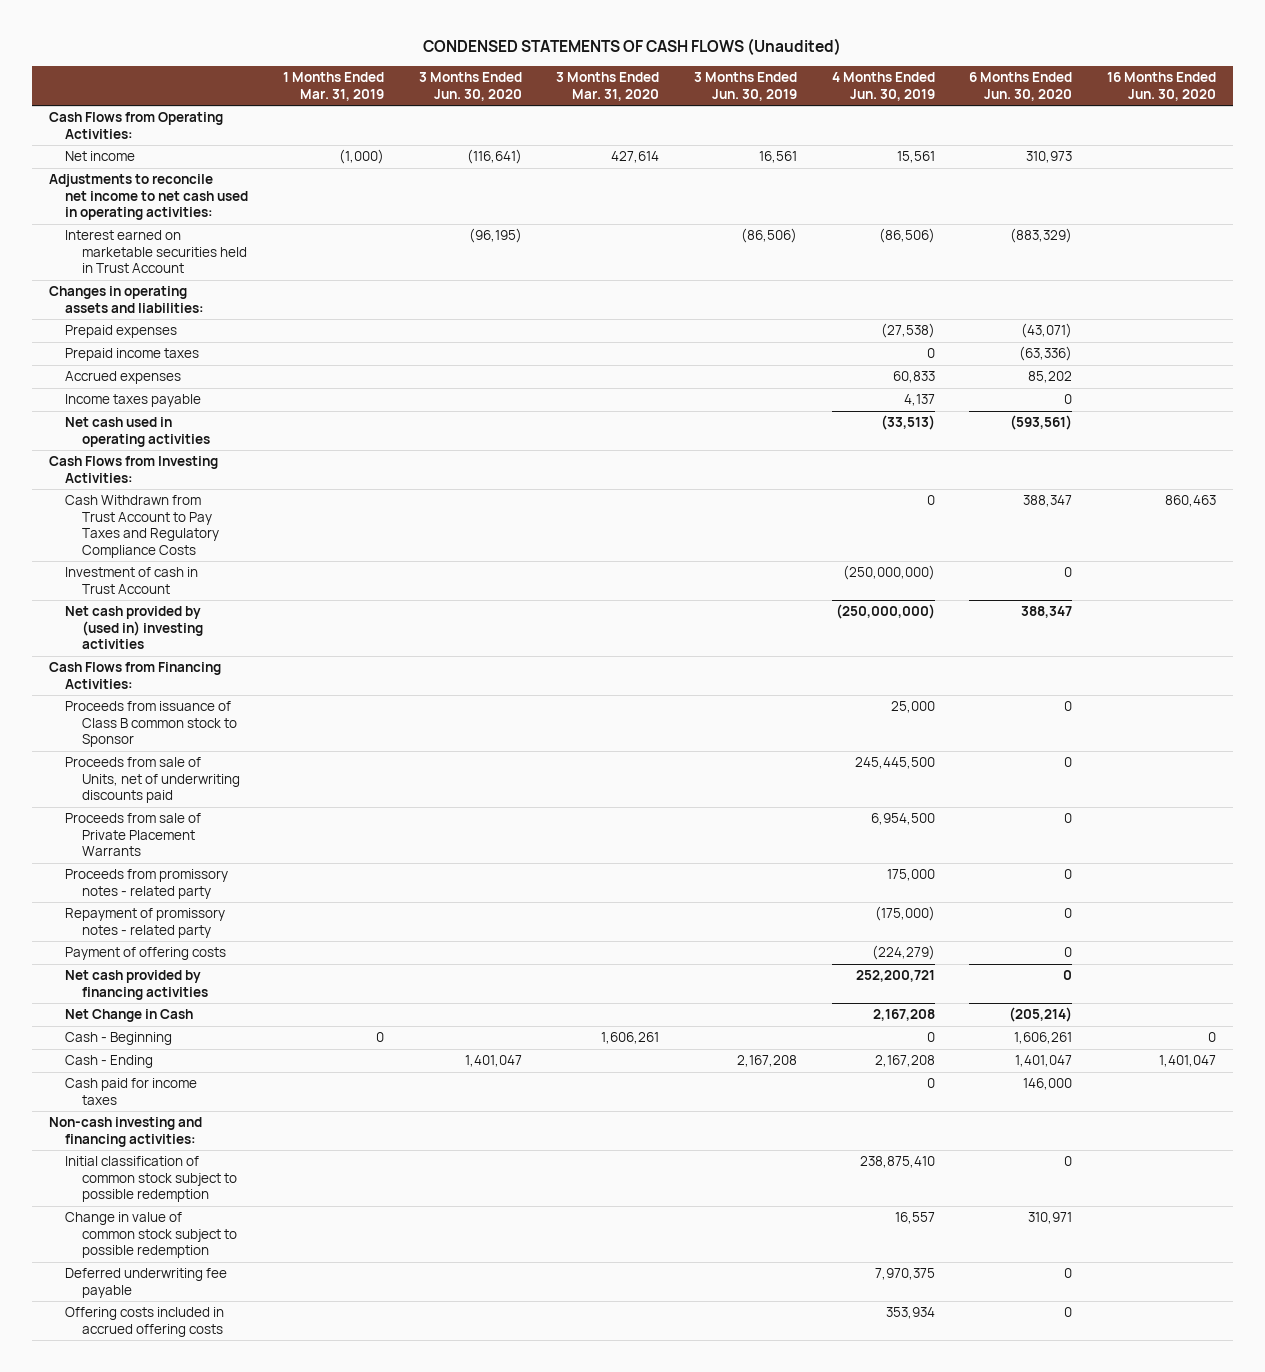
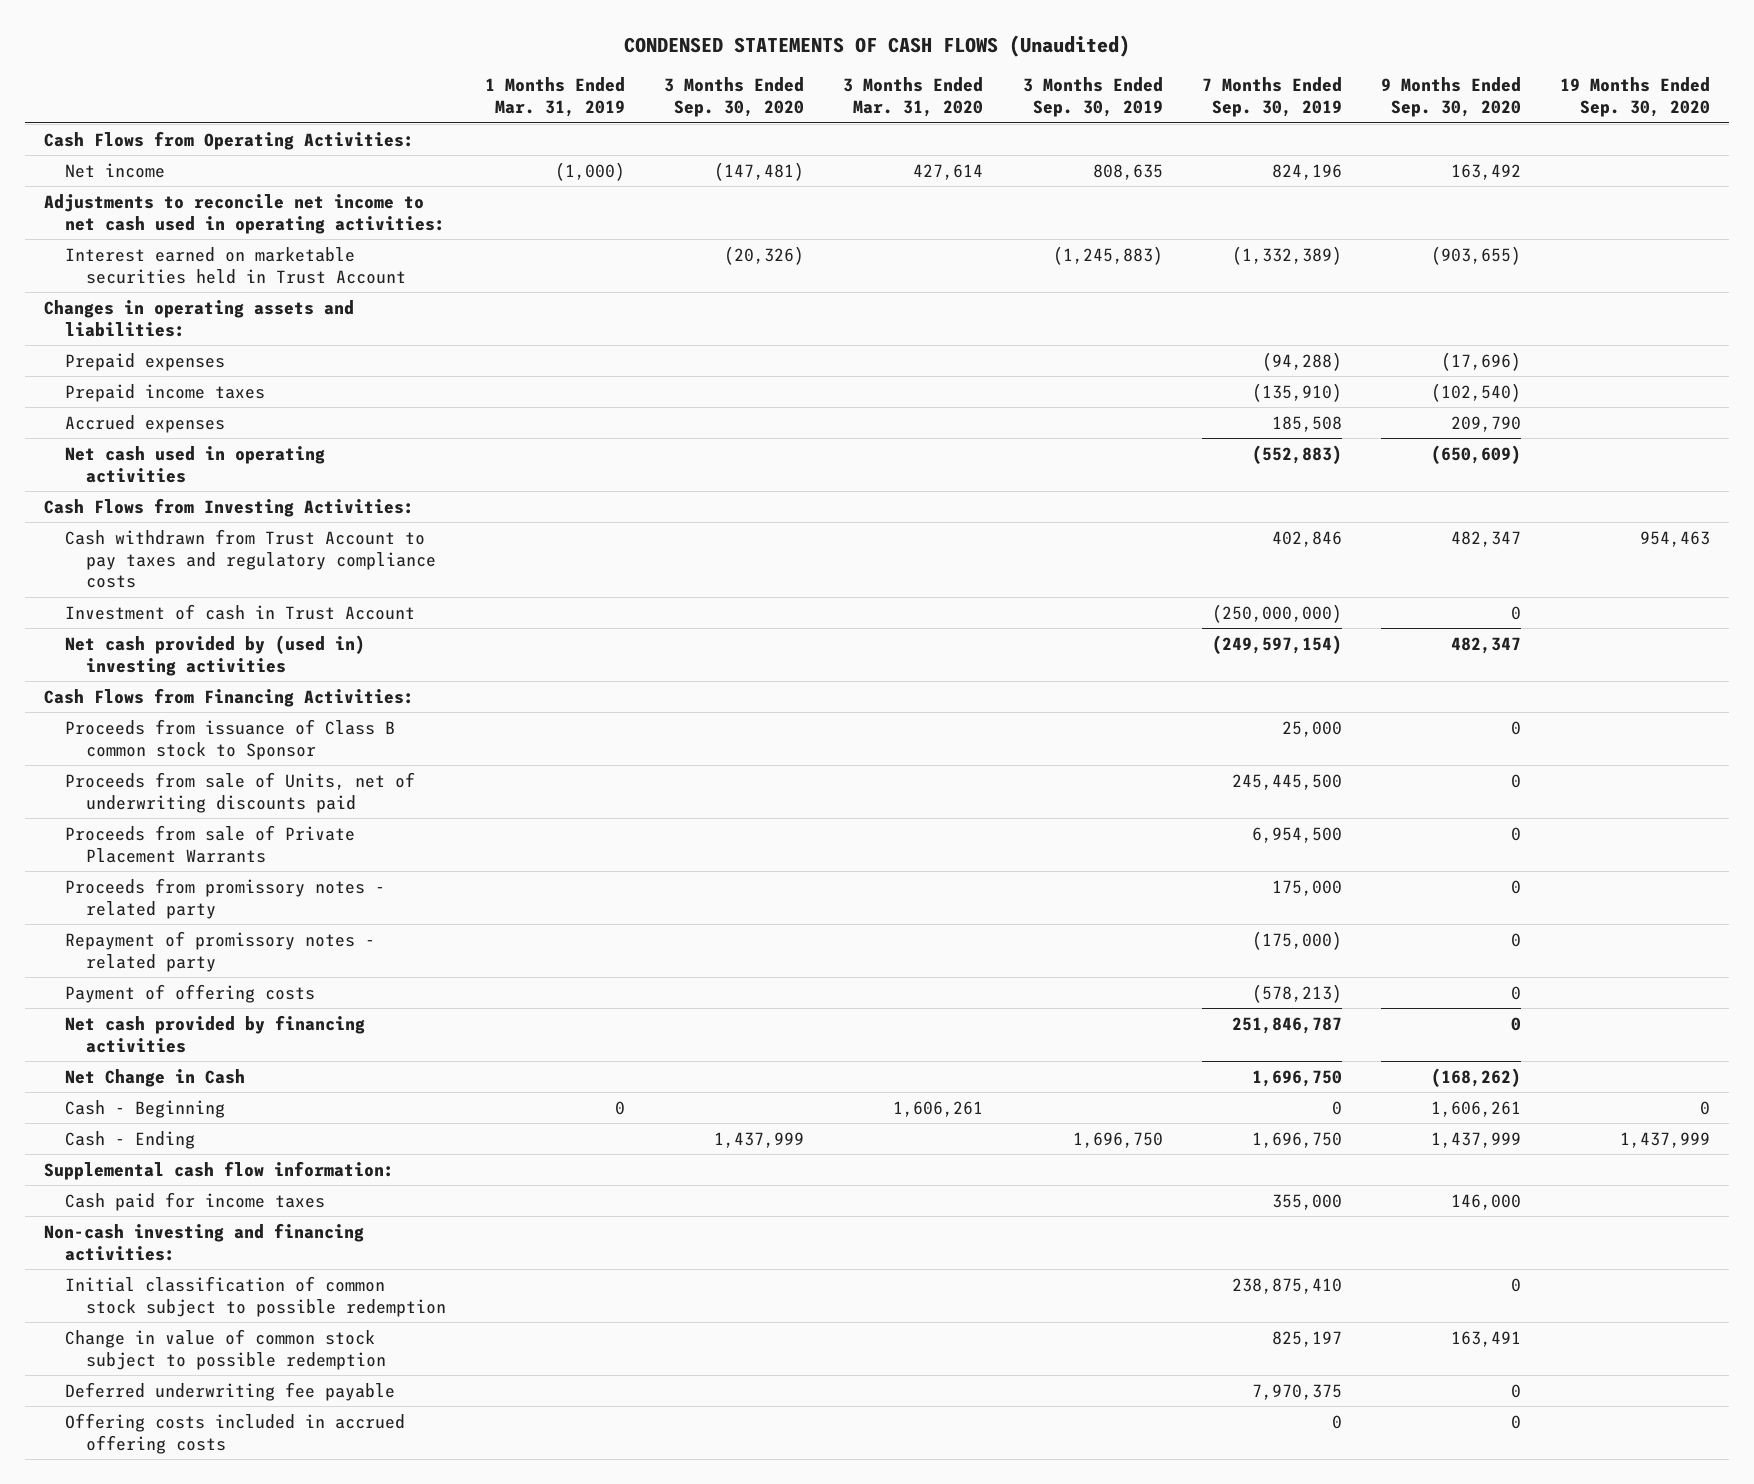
- | 1 Months Ended Mar. 31, 2019 | 3 Months Ended Jun. 30, 2020 | 3 Months Ended Mar. 31, 2020 | 3 Months Ended Jun. 30, 2019 | 4 Months Ended Jun. 30, 2019 | 6 Months Ended Jun. 30, 2020 | 16 Months Ended Jun. 30, 2020
+ | 1 Months Ended Mar. 31, 2019 | 3 Months Ended Sep. 30, 2020 | 3 Months Ended Mar. 31, 2020 | 3 Months Ended Sep. 30, 2019 | 7 Months Ended Sep. 30, 2019 | 9 Months Ended Sep. 30, 2020 | 19 Months Ended Sep. 30, 2020
- Income taxes payable | | | | | 4,137 | 0 |
- Cash Withdrawn from Trust Account to Pay Taxes and Regulatory Compliance Costs | | | | | 0 | 388,347 | 860,463
+ Cash withdrawn from Trust Account to pay taxes and regulatory compliance costs | | | | | 402,846 | 482,347 | 954,463
+ Supplemental cash flow information:

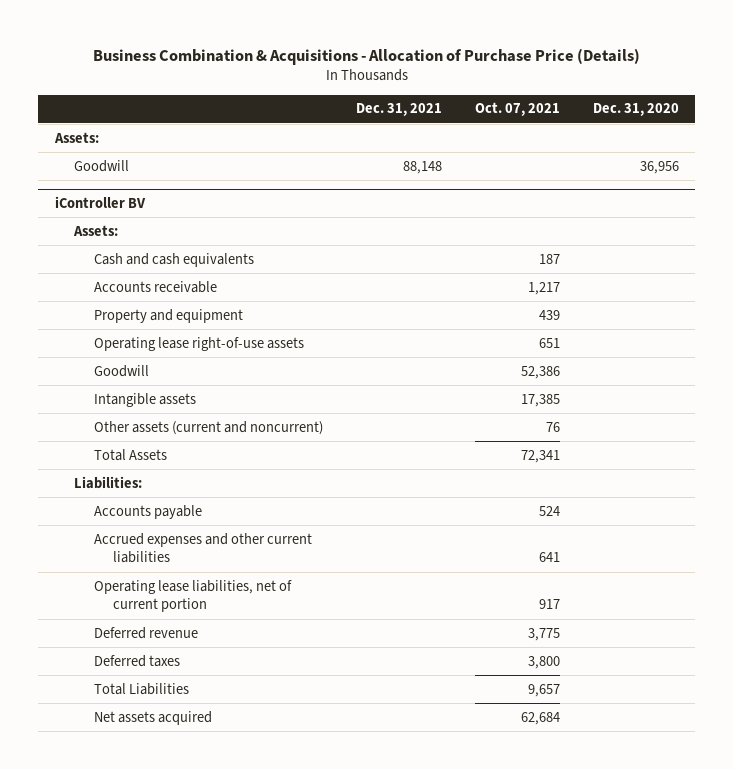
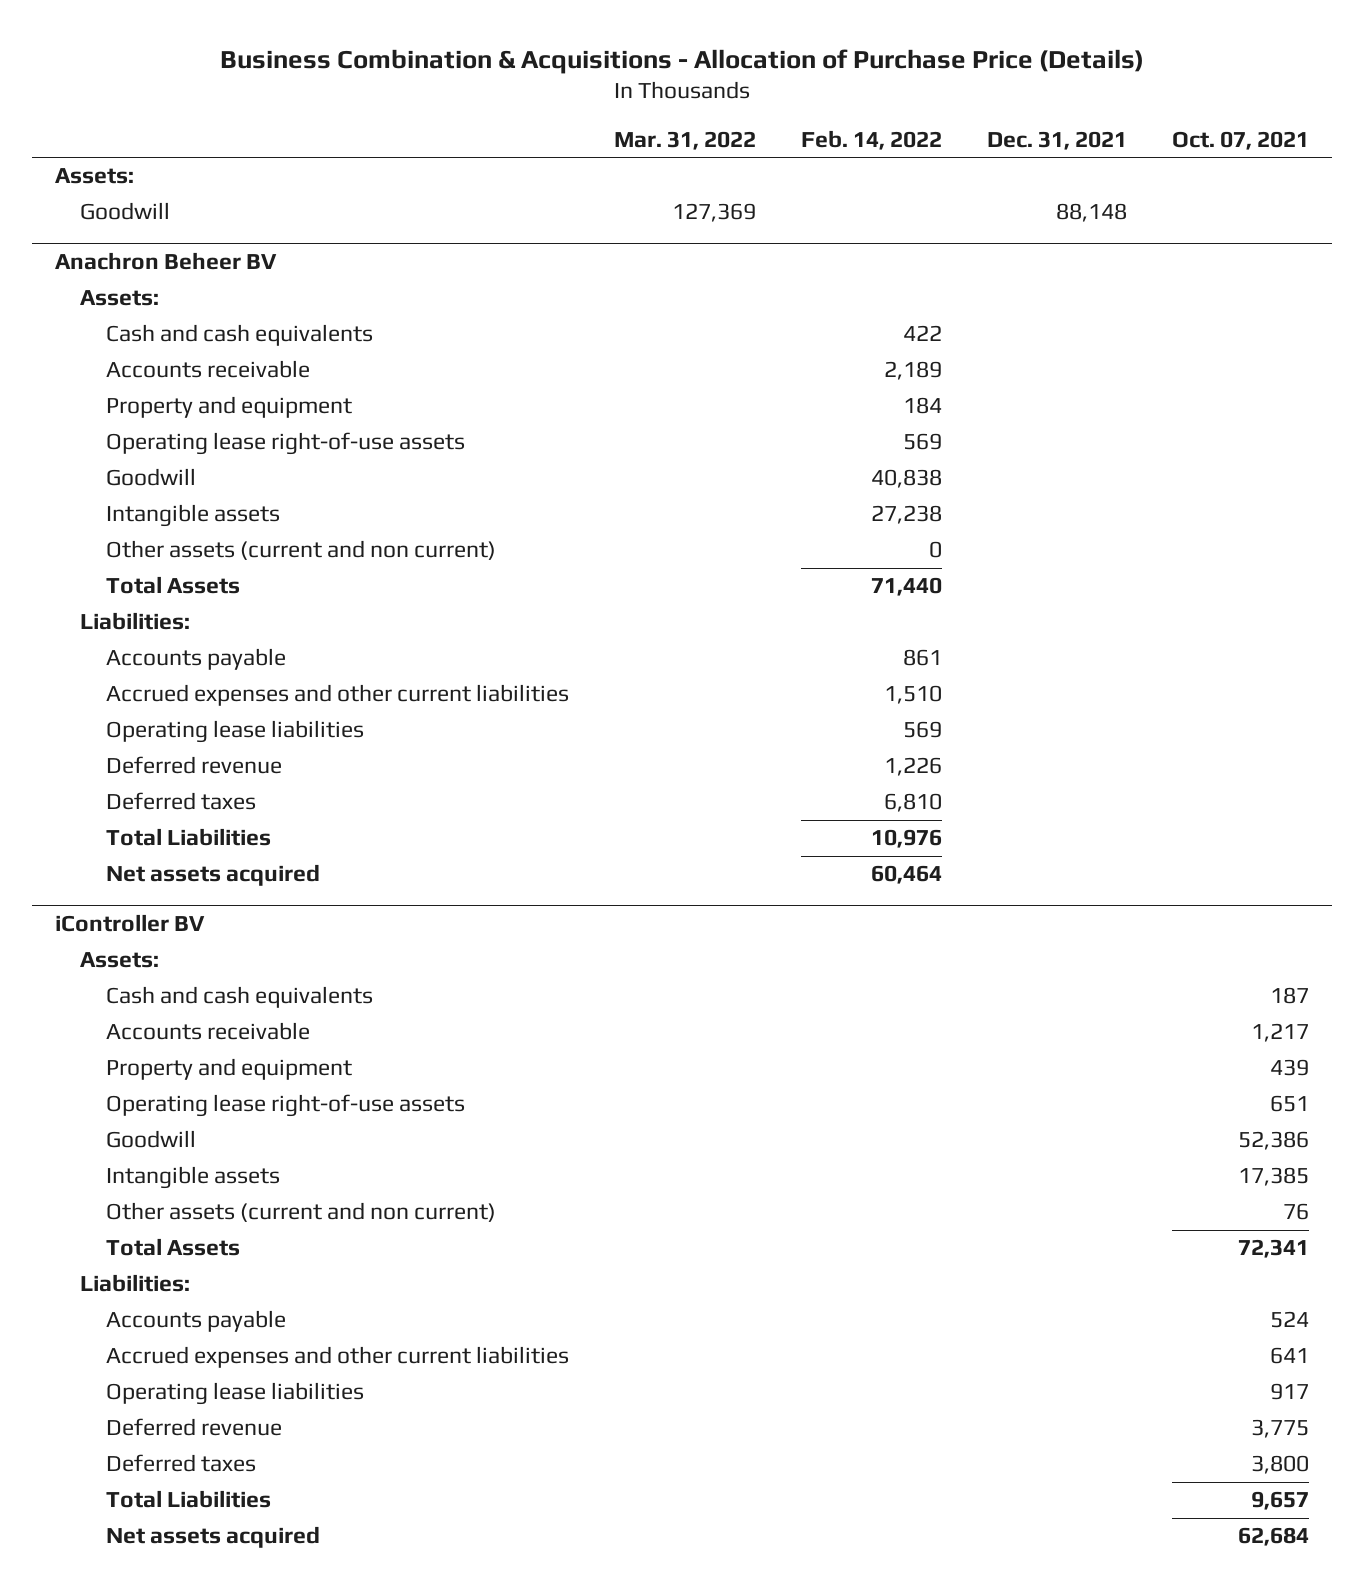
- | Dec. 31, 2021 | Oct. 07, 2021 | Dec. 31, 2020
+ | Mar. 31, 2022 | Feb. 14, 2022 | Dec. 31, 2021 | Oct. 07, 2021
+ Anachron Beheer BV
+ Assets:
+ Cash and cash equivalents | | 422 | |
+ Accounts receivable | | 2,189 | |
+ Property and equipment | | 184 | |
+ Operating lease right-of-use assets | | 569 | |
+ Goodwill | | 40,838 | |
+ Intangible assets | | 27,238 | |
+ Other assets (current and non current) | | 0 | |
+ Total Assets | | 71,440 | |
+ Liabilities:
+ Accounts payable | | 861 | |
+ Accrued expenses and other current liabilities | | 1,510 | |
+ Operating lease liabilities | | 569 | |
+ Deferred revenue | | 1,226 | |
+ Deferred taxes | | 6,810 | |
+ Total Liabilities | | 10,976 | |
+ Net assets acquired | | 60,464 | |
@ iController BV
- Other assets (current and noncurrent) | | 76 |
+ Other assets (current and non current) | | | | 76
- Operating lease liabilities, net of current portion | | 917 |
+ Operating lease liabilities | | | | 917

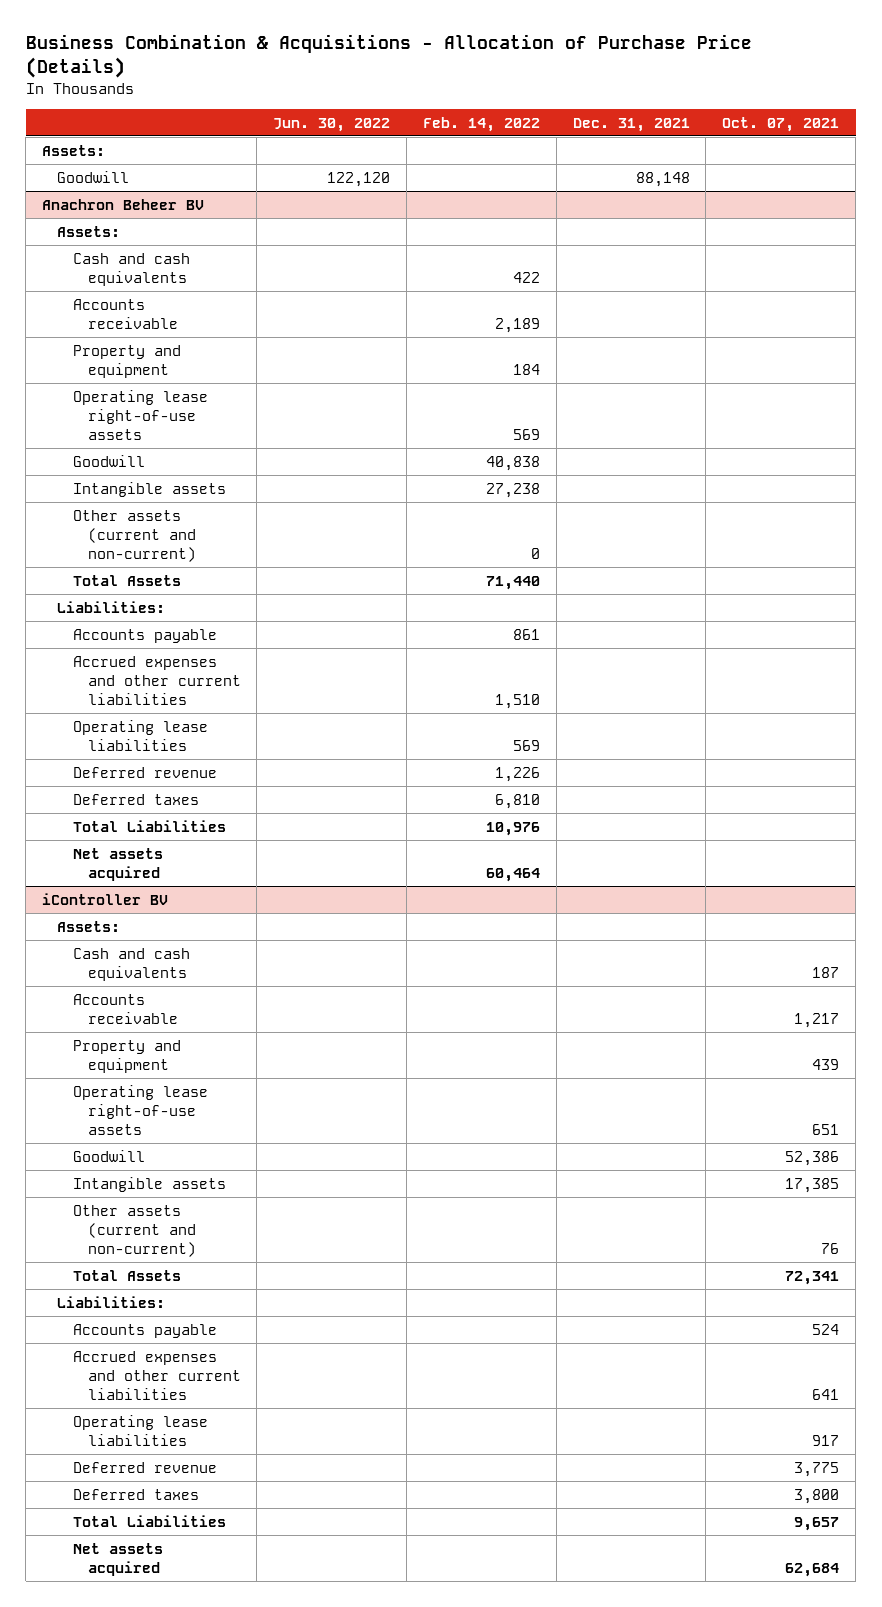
- | Mar. 31, 2022 | Feb. 14, 2022 | Dec. 31, 2021 | Oct. 07, 2021
+ | Jun. 30, 2022 | Feb. 14, 2022 | Dec. 31, 2021 | Oct. 07, 2021
@ Anachron Beheer BV
- Other assets (current and non current) | | 0 | |
+ Other assets (current and non-current) | | 0 | |
@ iController BV
- Other assets (current and non current) | | | | 76
+ Other assets (current and non-current) | | | | 76

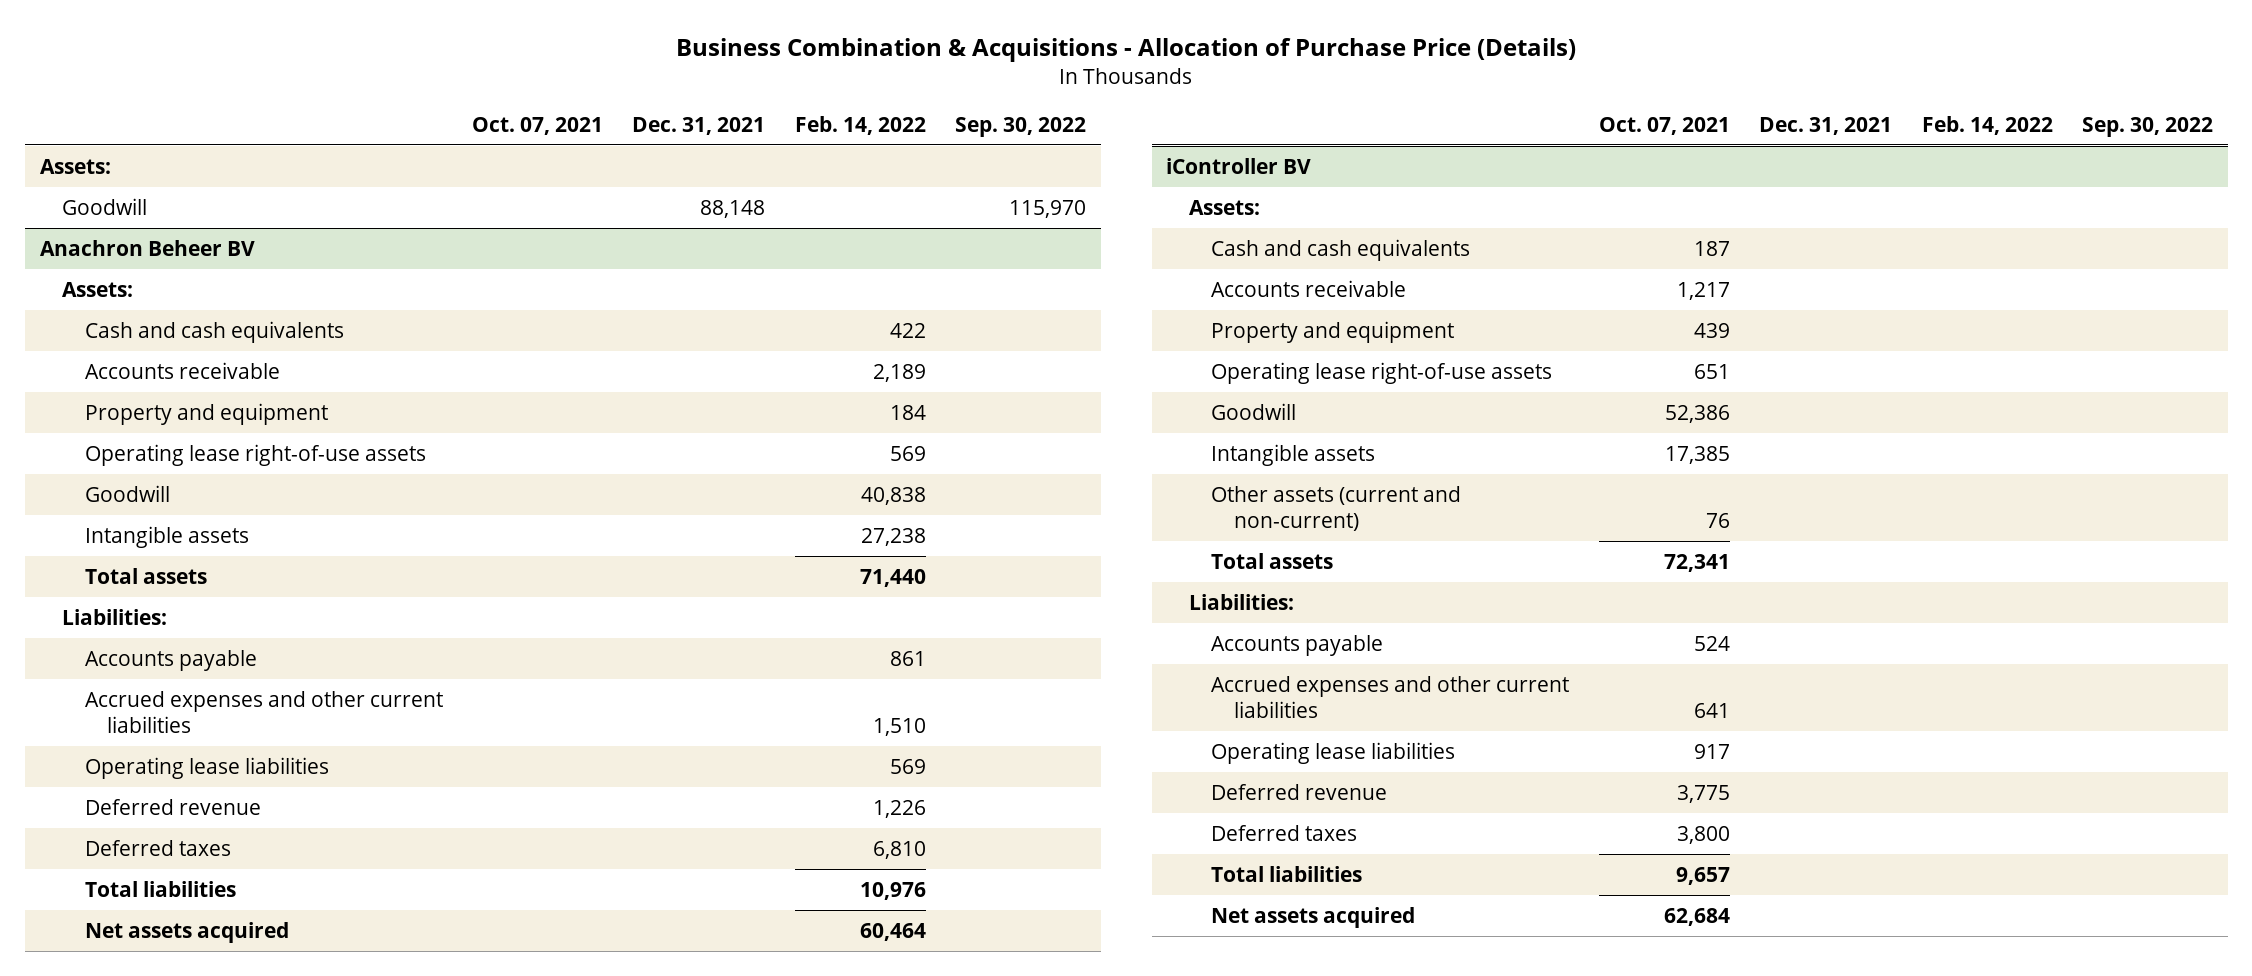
- | Jun. 30, 2022 | Feb. 14, 2022 | Dec. 31, 2021 | Oct. 07, 2021
+ | Oct. 07, 2021 | Dec. 31, 2021 | Feb. 14, 2022 | Sep. 30, 2022
@ Anachron Beheer BV
- Other assets (current and non-current) | | 0 | |
- Total Assets | | 71,440 | |
+ Total assets | | | 71,440 |
- Total Liabilities | | 10,976 | |
+ Total liabilities | | | 10,976 |
@ iController BV
- Total Assets | | | | 72,341
+ Total assets | 72,341 | | |
- Total Liabilities | | | | 9,657
+ Total liabilities | 9,657 | | |

